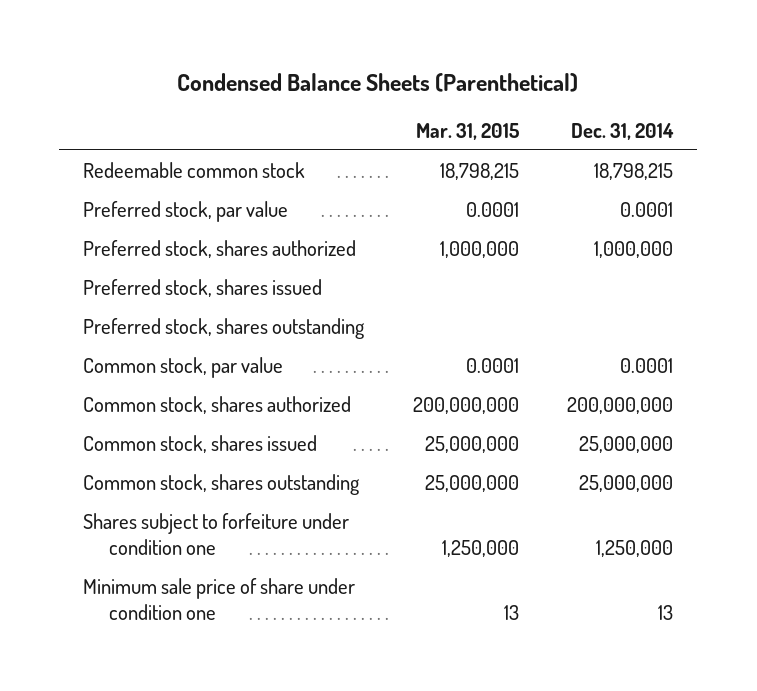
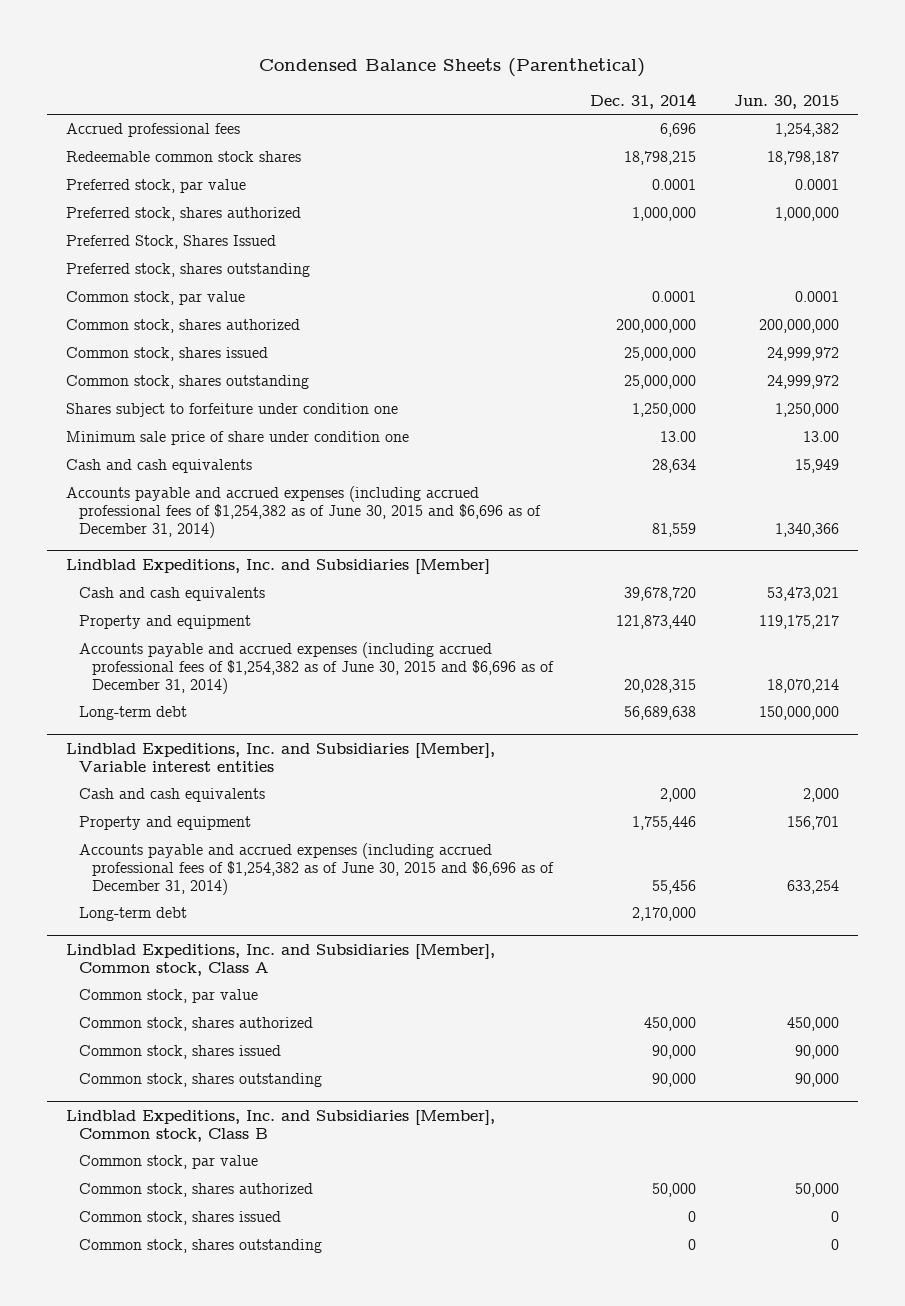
- | Mar. 31, 2015 | Dec. 31, 2014
+ | Dec. 31, 2014 | Jun. 30, 2015
- Redeemable common stock | 18,798,215 | 18,798,215
+ Accrued professional fees | 6,696 | 1,254,382
+ Redeemable common stock shares | 18,798,215 | 18,798,187
- Preferred stock, shares issued
+ Preferred Stock, Shares Issued
- Minimum sale price of share under condition one | 13 | 13
+ Minimum sale price of share under condition one | 13.00 | 13.00
+ Cash and cash equivalents | 28,634 | 15,949
+ Accounts payable and accrued expenses (including accrued professional fees of $1,254,382 as of June 30, 2015 and $6,696 as of December 31, 2014) | 81,559 | 1,340,366
+ Lindblad Expeditions, Inc. and Subsidiaries [Member]
+ Cash and cash equivalents | 39,678,720 | 53,473,021
+ Property and equipment | 121,873,440 | 119,175,217
+ Accounts payable and accrued expenses (including accrued professional fees of $1,254,382 as of June 30, 2015 and $6,696 as of December 31, 2014) | 20,028,315 | 18,070,214
+ Long-term debt | 56,689,638 | 150,000,000
+ Lindblad Expeditions, Inc. and Subsidiaries [Member], Variable interest entities
+ Cash and cash equivalents | 2,000 | 2,000
+ Property and equipment | 1,755,446 | 156,701
+ Accounts payable and accrued expenses (including accrued professional fees of $1,254,382 as of June 30, 2015 and $6,696 as of December 31, 2014) | 55,456 | 633,254
+ Long-term debt | 2,170,000 |
+ Lindblad Expeditions, Inc. and Subsidiaries [Member], Common stock, Class A
+ Common stock, par value
+ Common stock, shares authorized | 450,000 | 450,000
+ Common stock, shares issued | 90,000 | 90,000
+ Common stock, shares outstanding | 90,000 | 90,000
+ Lindblad Expeditions, Inc. and Subsidiaries [Member], Common stock, Class B
+ Common stock, par value
+ Common stock, shares authorized | 50,000 | 50,000
+ Common stock, shares issued | 0 | 0
+ Common stock, shares outstanding | 0 | 0

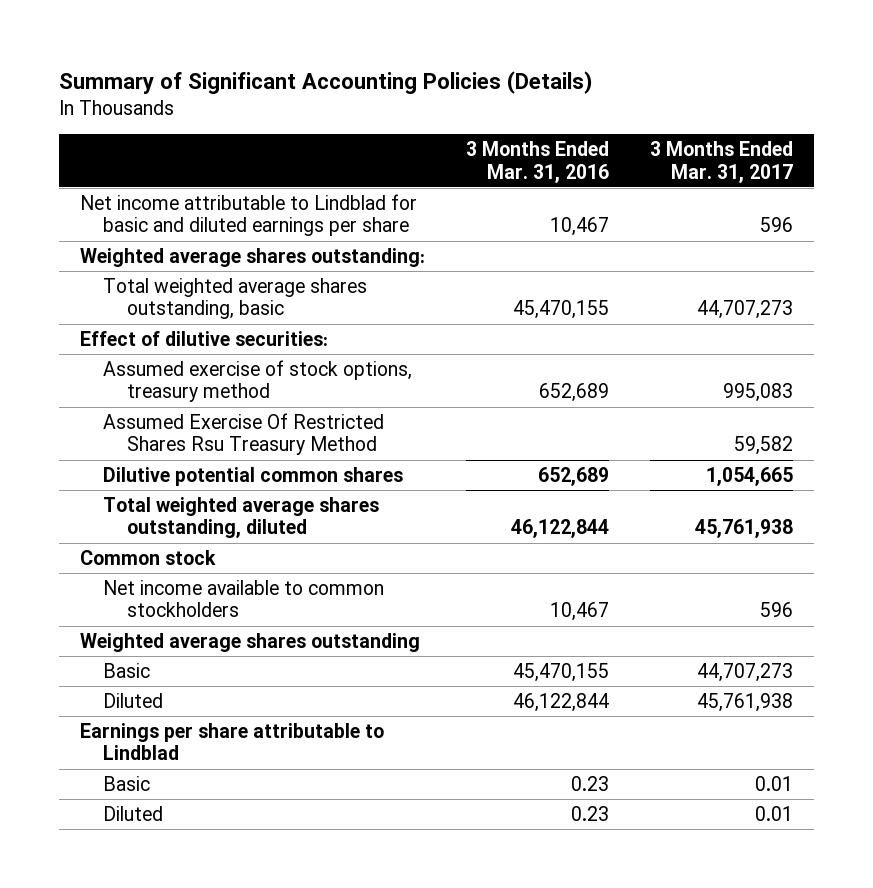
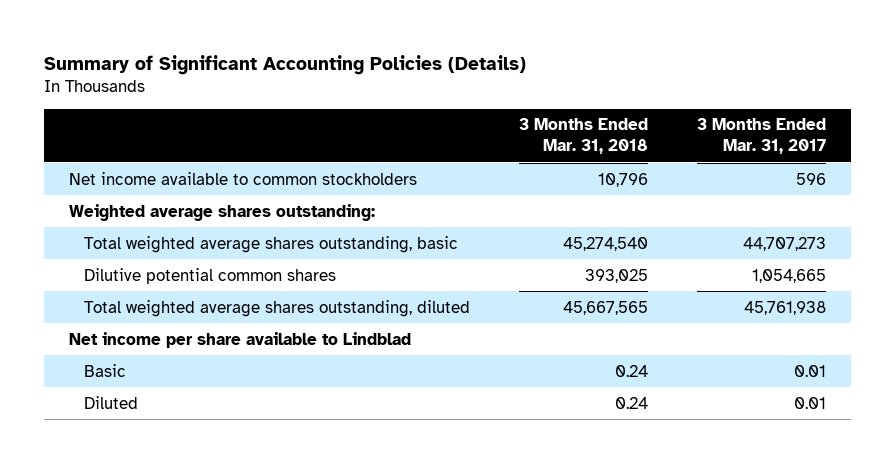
- | 3 Months Ended Mar. 31, 2016 | 3 Months Ended Mar. 31, 2017
+ | 3 Months Ended Mar. 31, 2018 | 3 Months Ended Mar. 31, 2017
- Net income attributable to Lindblad for basic and diluted earnings per share | 10,467 | 596
moved up: Net income available to common stockholders | 10,796 | 596
- Effect of dilutive securities:
- Assumed exercise of stock options, treasury method | 652,689 | 995,083
- Assumed Exercise Of Restricted Shares Rsu Treasury Method | | 59,582
- Common stock
- Weighted average shares outstanding
- Basic | 45,470,155 | 44,707,273
- Diluted | 46,122,844 | 45,761,938
- Earnings per share attributable to Lindblad
+ Net income per share available to Lindblad

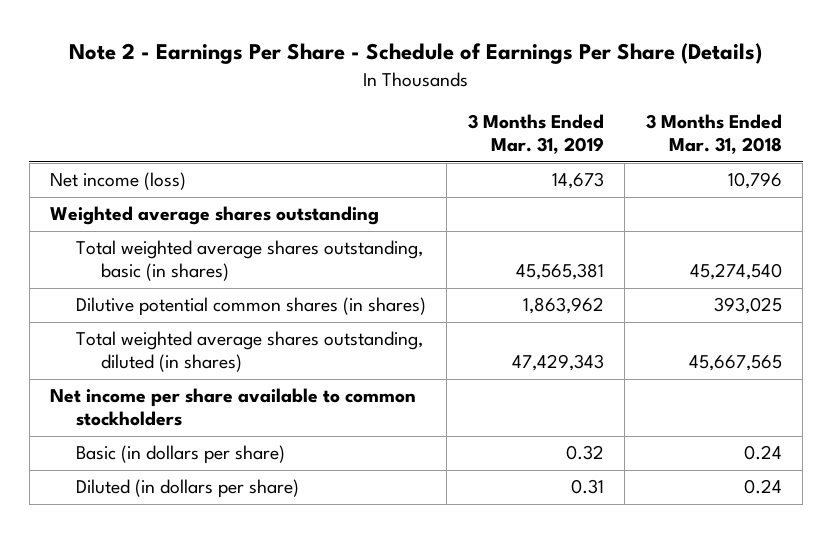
- Summary of Significant Accounting Policies (Details)
+ Note 2 - Earnings Per Share - Schedule of Earnings Per Share (Details)
- | 3 Months Ended Mar. 31, 2018 | 3 Months Ended Mar. 31, 2017
+ | 3 Months Ended Mar. 31, 2019 | 3 Months Ended Mar. 31, 2018
- Net income available to common stockholders | 10,796 | 596
- Weighted average shares outstanding:
- Total weighted average shares outstanding, basic | 45,274,540 | 44,707,273
- Dilutive potential common shares | 393,025 | 1,054,665
- Total weighted average shares outstanding, diluted | 45,667,565 | 45,761,938
- Net income per share available to Lindblad
- Basic | 0.24 | 0.01
- Diluted | 0.24 | 0.01
+ Net income (loss) | 14,673 | 10,796
+ Weighted average shares outstanding
+ Total weighted average shares outstanding, basic (in shares) | 45,565,381 | 45,274,540
+ Dilutive potential common shares (in shares) | 1,863,962 | 393,025
+ Total weighted average shares outstanding, diluted (in shares) | 47,429,343 | 45,667,565
+ Net income per share available to common stockholders
+ Basic (in dollars per share) | 0.32 | 0.24
+ Diluted (in dollars per share) | 0.31 | 0.24

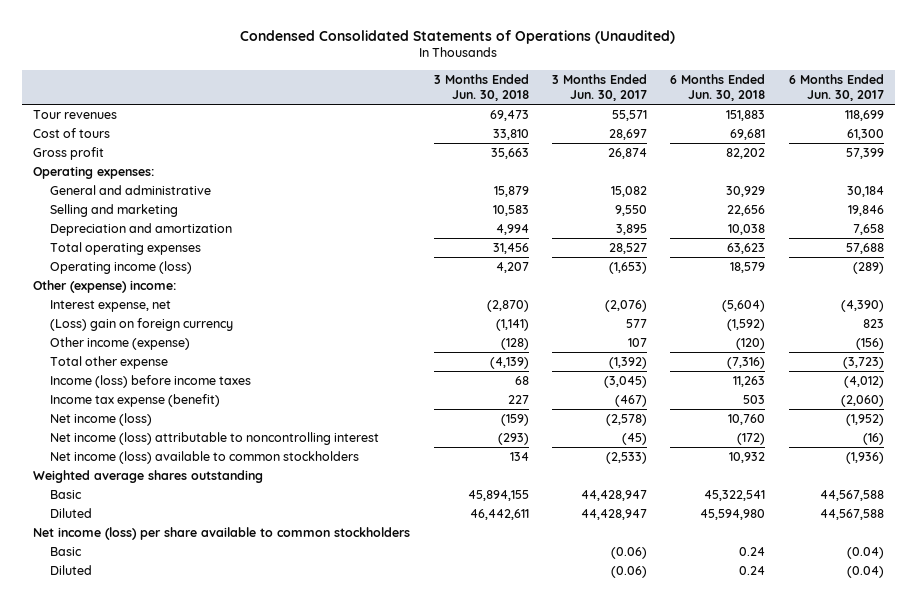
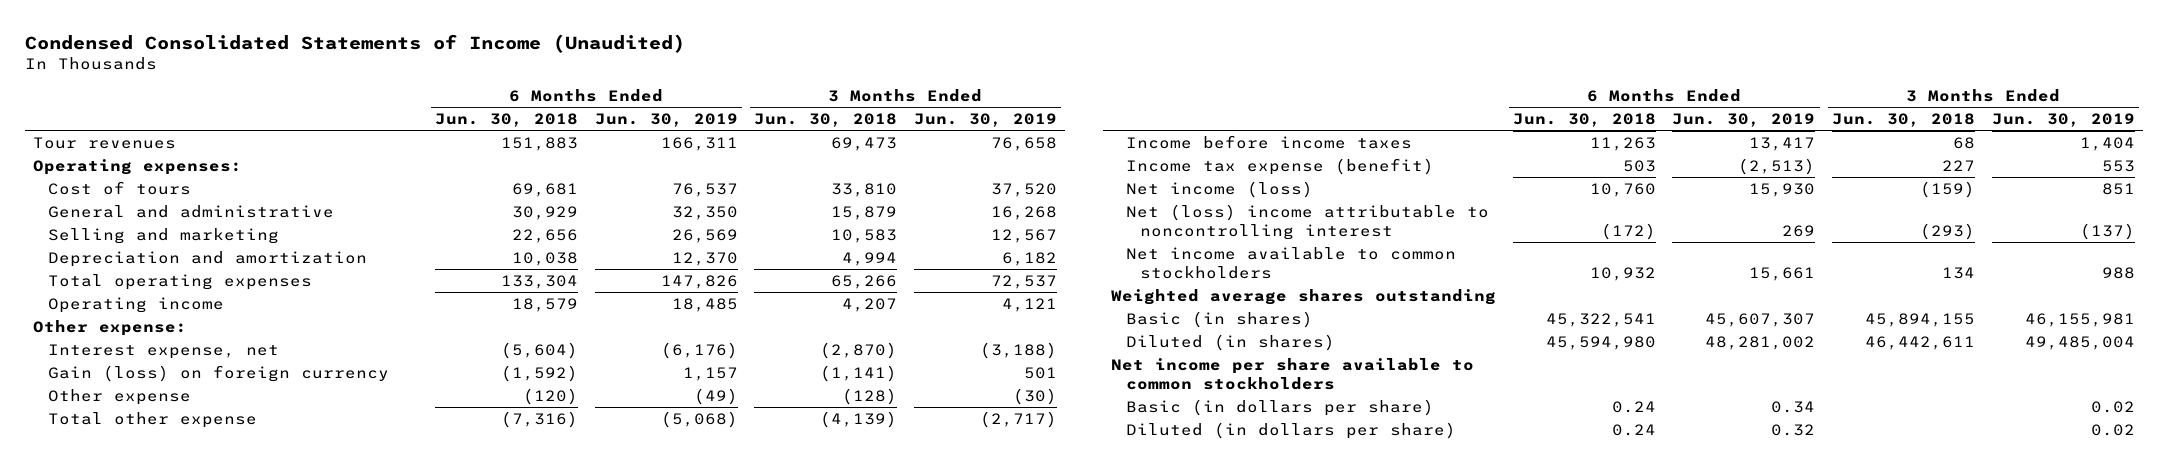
- Condensed Consolidated Statements of Operations (Unaudited)
+ Condensed Consolidated Statements of Income (Unaudited)
- | 3 Months Ended Jun. 30, 2018 | 3 Months Ended Jun. 30, 2017 | 6 Months Ended Jun. 30, 2018 | 6 Months Ended Jun. 30, 2017
+ | 6 Months Ended Jun. 30, 2018 | 6 Months Ended Jun. 30, 2019 | 3 Months Ended Jun. 30, 2018 | 3 Months Ended Jun. 30, 2019
- Gross profit | 35,663 | 26,874 | 82,202 | 57,399
moved down: Cost of tours | 69,681 | 76,537 | 33,810 | 37,520
- Total operating expenses | 31,456 | 28,527 | 63,623 | 57,688
- Operating income (loss) | 4,207 | (1,653) | 18,579 | (289)
- Other (expense) income:
+ Total operating expenses | 133,304 | 147,826 | 65,266 | 72,537
+ Operating income | 18,579 | 18,485 | 4,207 | 4,121
+ Other expense:
- (Loss) gain on foreign currency | (1,141) | 577 | (1,592) | 823
- Other income (expense) | (128) | 107 | (120) | (156)
+ Gain (loss) on foreign currency | (1,592) | 1,157 | (1,141) | 501
+ Other expense | (120) | (49) | (128) | (30)
- Income (loss) before income taxes | 68 | (3,045) | 11,263 | (4,012)
+ Income before income taxes | 11,263 | 13,417 | 68 | 1,404
- Net income (loss) attributable to noncontrolling interest | (293) | (45) | (172) | (16)
- Net income (loss) available to common stockholders | 134 | (2,533) | 10,932 | (1,936)
+ Net (loss) income attributable to noncontrolling interest | (172) | 269 | (293) | (137)
+ Net income available to common stockholders | 10,932 | 15,661 | 134 | 988
- Basic | 45,894,155 | 44,428,947 | 45,322,541 | 44,567,588
- Diluted | 46,442,611 | 44,428,947 | 45,594,980 | 44,567,588
- Net income (loss) per share available to common stockholders
- Basic | | (0.06) | 0.24 | (0.04)
- Diluted | | (0.06) | 0.24 | (0.04)
+ Basic (in shares) | 45,322,541 | 45,607,307 | 45,894,155 | 46,155,981
+ Diluted (in shares) | 45,594,980 | 48,281,002 | 46,442,611 | 49,485,004
+ Net income per share available to common stockholders
+ Basic (in dollars per share) | 0.24 | 0.34 | | 0.02
+ Diluted (in dollars per share) | 0.24 | 0.32 | | 0.02

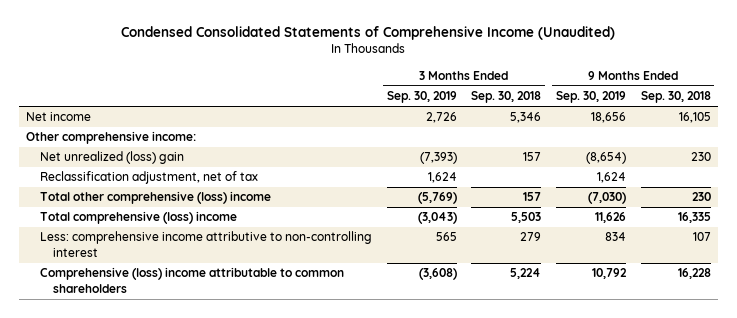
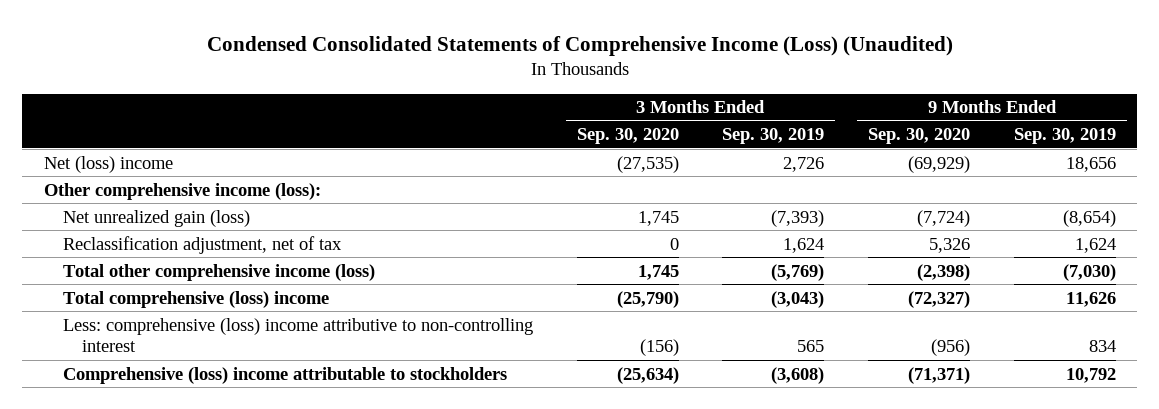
- Condensed Consolidated Statements of Comprehensive Income (Unaudited)
+ Condensed Consolidated Statements of Comprehensive Income (Loss) (Unaudited)
- | 3 Months Ended Sep. 30, 2019 | 3 Months Ended Sep. 30, 2018 | 9 Months Ended Sep. 30, 2019 | 9 Months Ended Sep. 30, 2018
+ | 3 Months Ended Sep. 30, 2020 | 3 Months Ended Sep. 30, 2019 | 9 Months Ended Sep. 30, 2020 | 9 Months Ended Sep. 30, 2019
- Net income | 2,726 | 5,346 | 18,656 | 16,105
- Other comprehensive income:
- Net unrealized (loss) gain | (7,393) | 157 | (8,654) | 230
+ Net (loss) income | (27,535) | 2,726 | (69,929) | 18,656
+ Other comprehensive income (loss):
+ Net unrealized gain (loss) | 1,745 | (7,393) | (7,724) | (8,654)
- Total other comprehensive (loss) income | (5,769) | 157 | (7,030) | 230
+ Total other comprehensive income (loss) | 1,745 | (5,769) | (2,398) | (7,030)
- Less: comprehensive income attributive to non-controlling interest | 565 | 279 | 834 | 107
- Comprehensive (loss) income attributable to common shareholders | (3,608) | 5,224 | 10,792 | 16,228
+ Less: comprehensive (loss) income attributive to non-controlling interest | (156) | 565 | (956) | 834
+ Comprehensive (loss) income attributable to stockholders | (25,634) | (3,608) | (71,371) | 10,792

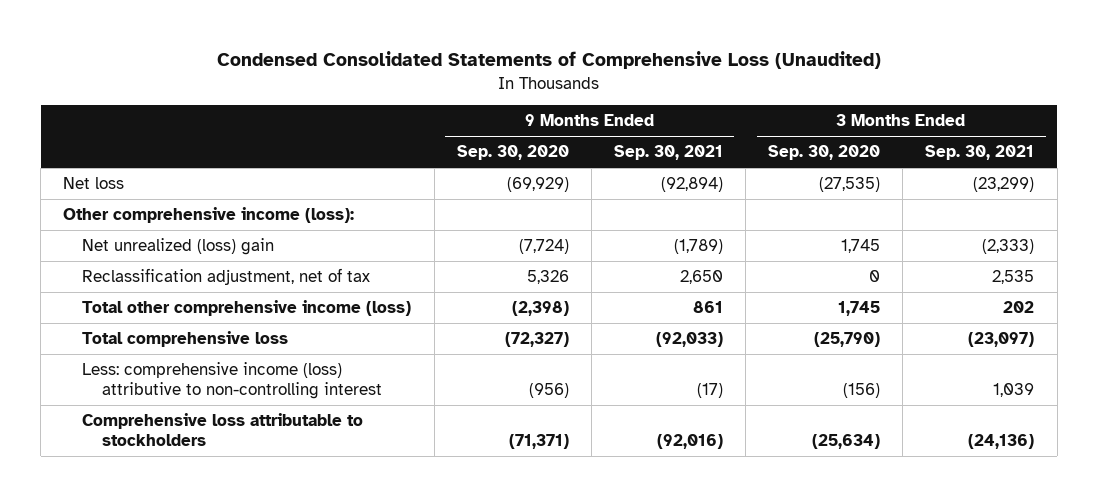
- Condensed Consolidated Statements of Comprehensive Income (Loss) (Unaudited)
+ Condensed Consolidated Statements of Comprehensive Loss (Unaudited)
- | 3 Months Ended Sep. 30, 2020 | 3 Months Ended Sep. 30, 2019 | 9 Months Ended Sep. 30, 2020 | 9 Months Ended Sep. 30, 2019
+ | 9 Months Ended Sep. 30, 2020 | 9 Months Ended Sep. 30, 2021 | 3 Months Ended Sep. 30, 2020 | 3 Months Ended Sep. 30, 2021
- Net (loss) income | (27,535) | 2,726 | (69,929) | 18,656
+ Net loss | (69,929) | (92,894) | (27,535) | (23,299)
- Net unrealized gain (loss) | 1,745 | (7,393) | (7,724) | (8,654)
+ Net unrealized (loss) gain | (7,724) | (1,789) | 1,745 | (2,333)
- Total comprehensive (loss) income | (25,790) | (3,043) | (72,327) | 11,626
- Less: comprehensive (loss) income attributive to non-controlling interest | (156) | 565 | (956) | 834
- Comprehensive (loss) income attributable to stockholders | (25,634) | (3,608) | (71,371) | 10,792
+ Total comprehensive loss | (72,327) | (92,033) | (25,790) | (23,097)
+ Less: comprehensive income (loss) attributive to non-controlling interest | (956) | (17) | (156) | 1,039
+ Comprehensive loss attributable to stockholders | (71,371) | (92,016) | (25,634) | (24,136)

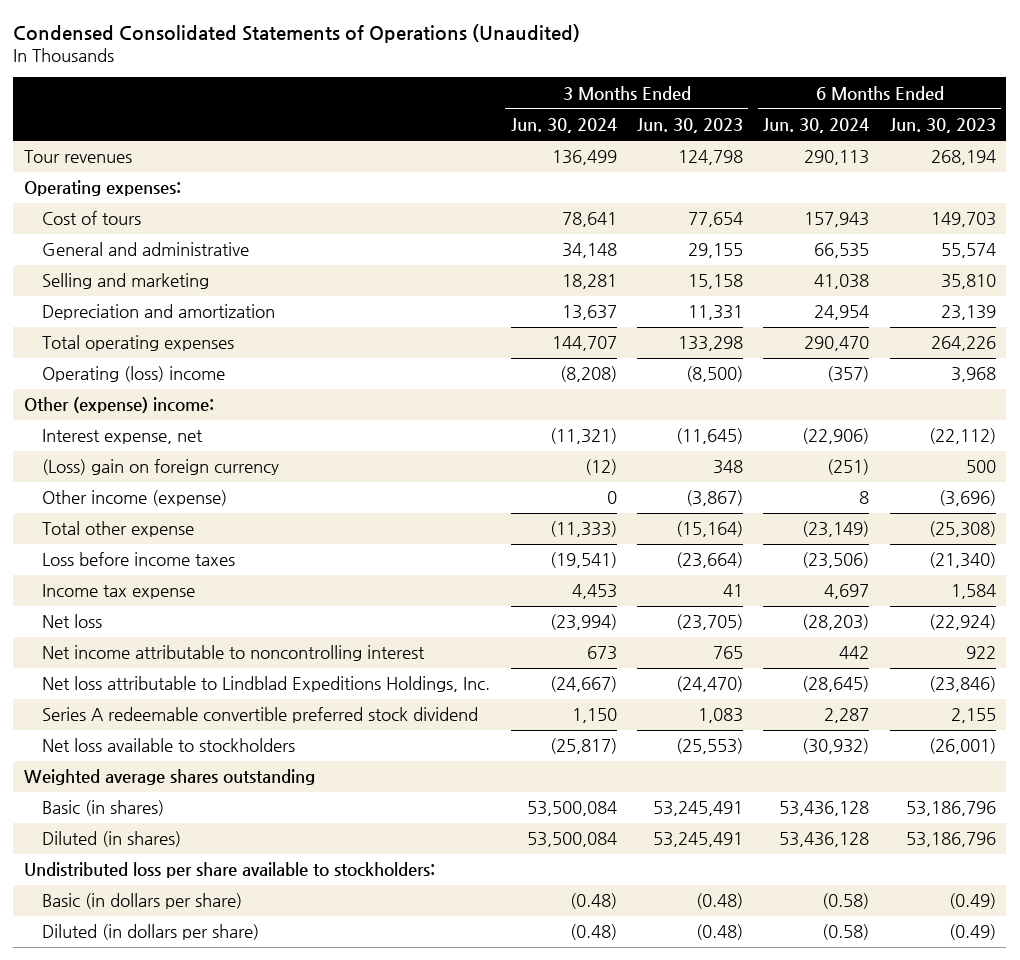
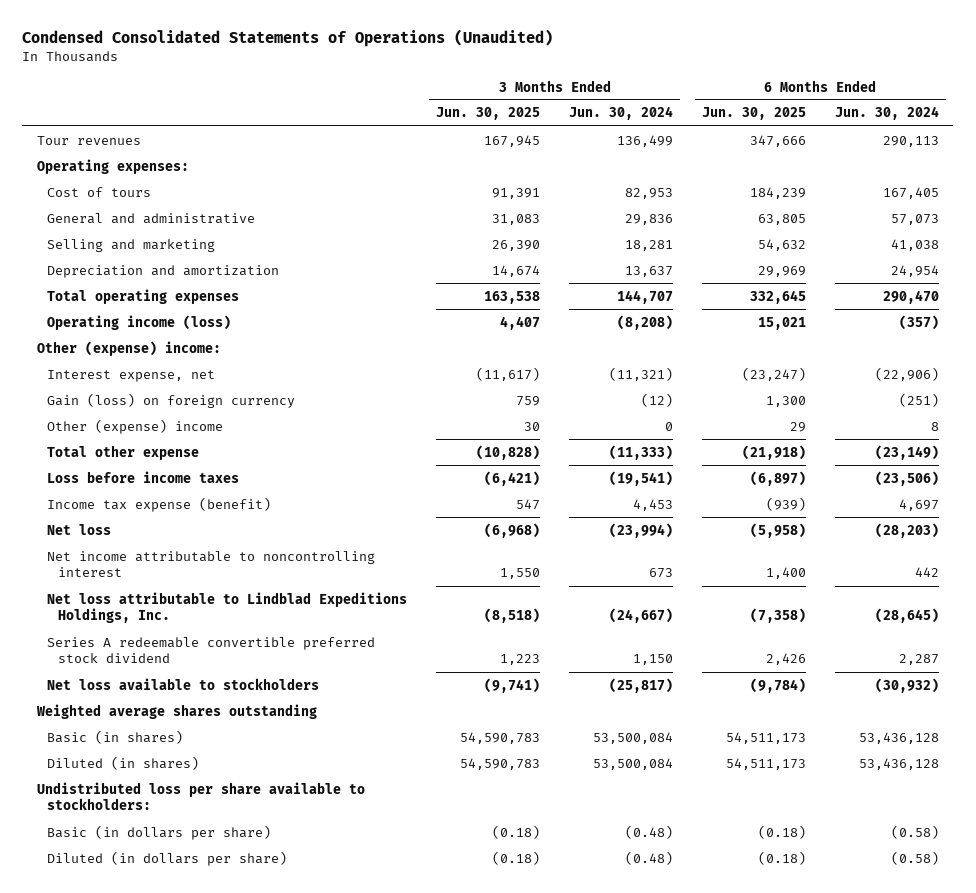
- | 3 Months Ended Jun. 30, 2024 | 3 Months Ended Jun. 30, 2023 | 6 Months Ended Jun. 30, 2024 | 6 Months Ended Jun. 30, 2023
+ | 3 Months Ended Jun. 30, 2025 | 3 Months Ended Jun. 30, 2024 | 6 Months Ended Jun. 30, 2025 | 6 Months Ended Jun. 30, 2024
- Cost of tours | 78,641 | 77,654 | 157,943 | 149,703
- General and administrative | 34,148 | 29,155 | 66,535 | 55,574
+ Cost of tours | 91,391 | 82,953 | 184,239 | 167,405
+ General and administrative | 31,083 | 29,836 | 63,805 | 57,073
- Operating (loss) income | (8,208) | (8,500) | (357) | 3,968
+ Operating income (loss) | 4,407 | (8,208) | 15,021 | (357)
- (Loss) gain on foreign currency | (12) | 348 | (251) | 500
- Other income (expense) | 0 | (3,867) | 8 | (3,696)
+ Gain (loss) on foreign currency | 759 | (12) | 1,300 | (251)
+ Other (expense) income | 30 | 0 | 29 | 8
- Income tax expense | 4,453 | 41 | 4,697 | 1,584
+ Income tax expense (benefit) | 547 | 4,453 | (939) | 4,697

